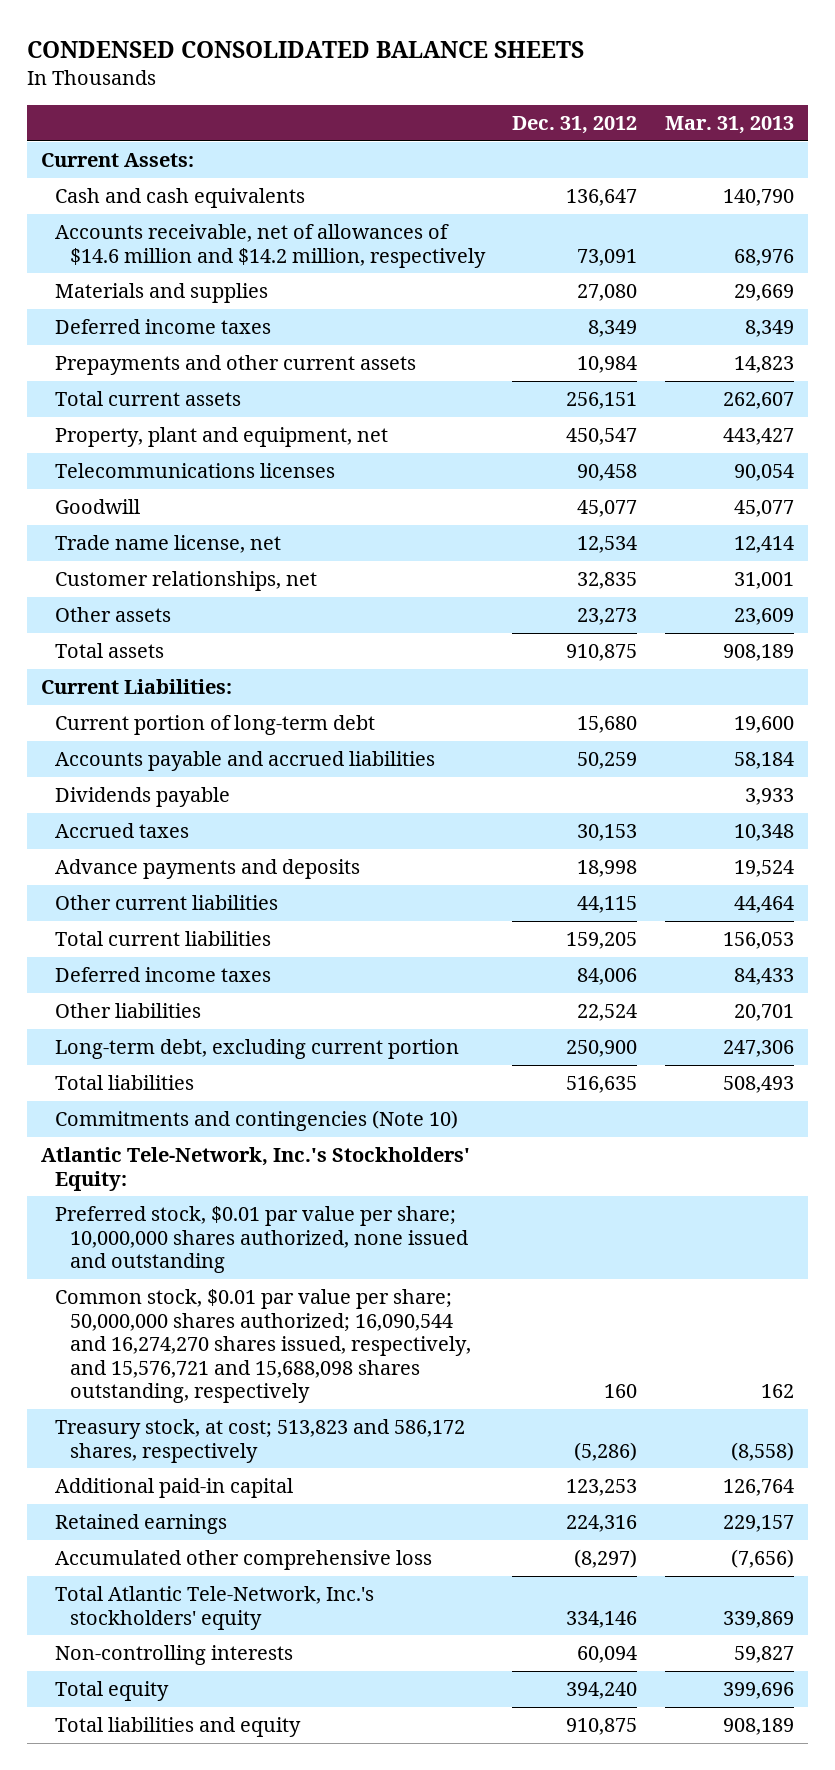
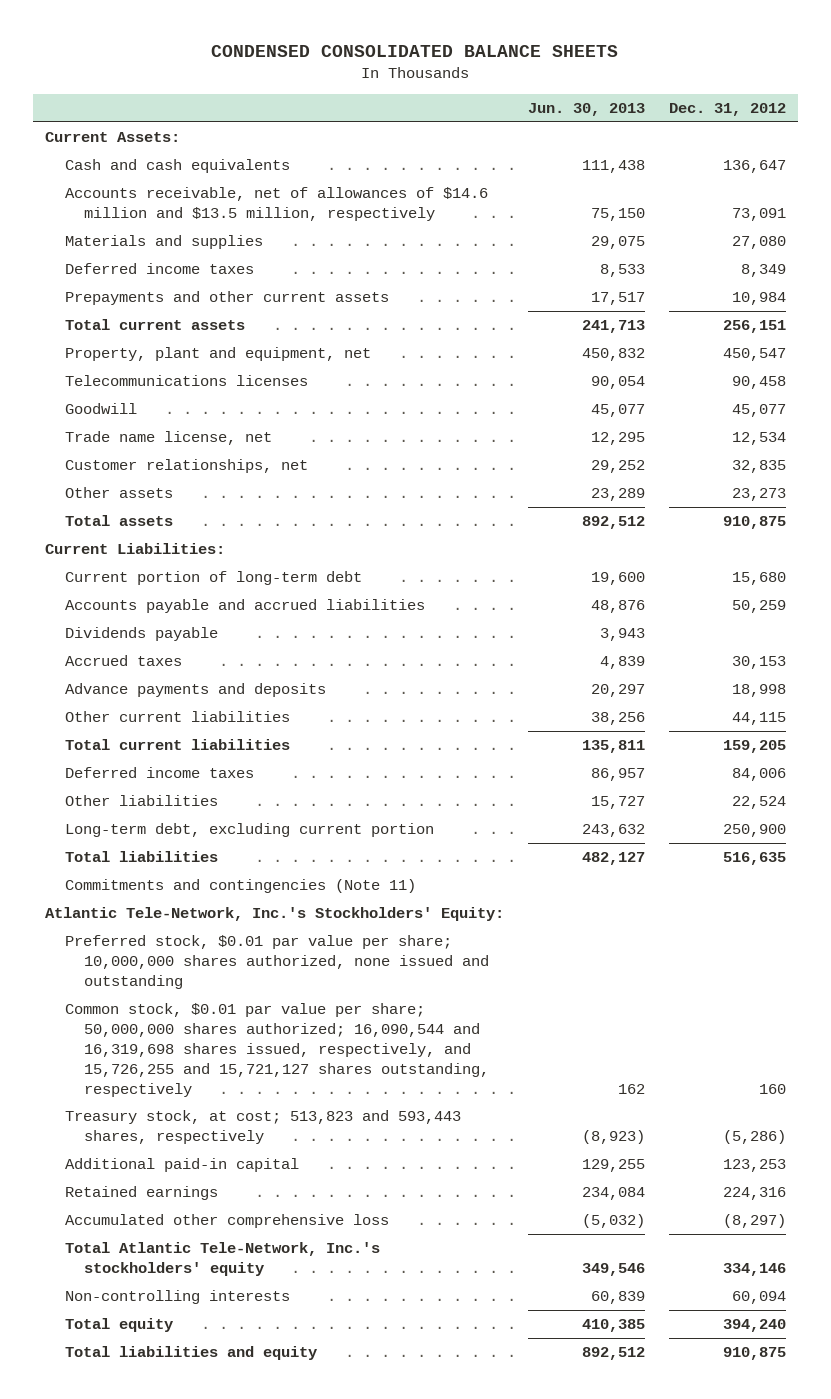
- | Dec. 31, 2012 | Mar. 31, 2013
+ | Jun. 30, 2013 | Dec. 31, 2012
- Accounts receivable, net of allowances of $14.6 million and $14.2 million, respectively | 73,091 | 68,976
+ Accounts receivable, net of allowances of $14.6 million and $13.5 million, respectively | 75,150 | 73,091
- Commitments and contingencies (Note 10)
+ Commitments and contingencies (Note 11)
- Common stock, $0.01 par value per share; 50,000,000 shares authorized; 16,090,544 and 16,274,270 shares issued, respectively, and 15,576,721 and 15,688,098 shares outstanding, respectively | 160 | 162
- Treasury stock, at cost; 513,823 and 586,172 shares, respectively | (5,286) | (8,558)
+ Common stock, $0.01 par value per share; 50,000,000 shares authorized; 16,090,544 and 16,319,698 shares issued, respectively, and 15,726,255 and 15,721,127 shares outstanding, respectively | 162 | 160
+ Treasury stock, at cost; 513,823 and 593,443 shares, respectively | (8,923) | (5,286)

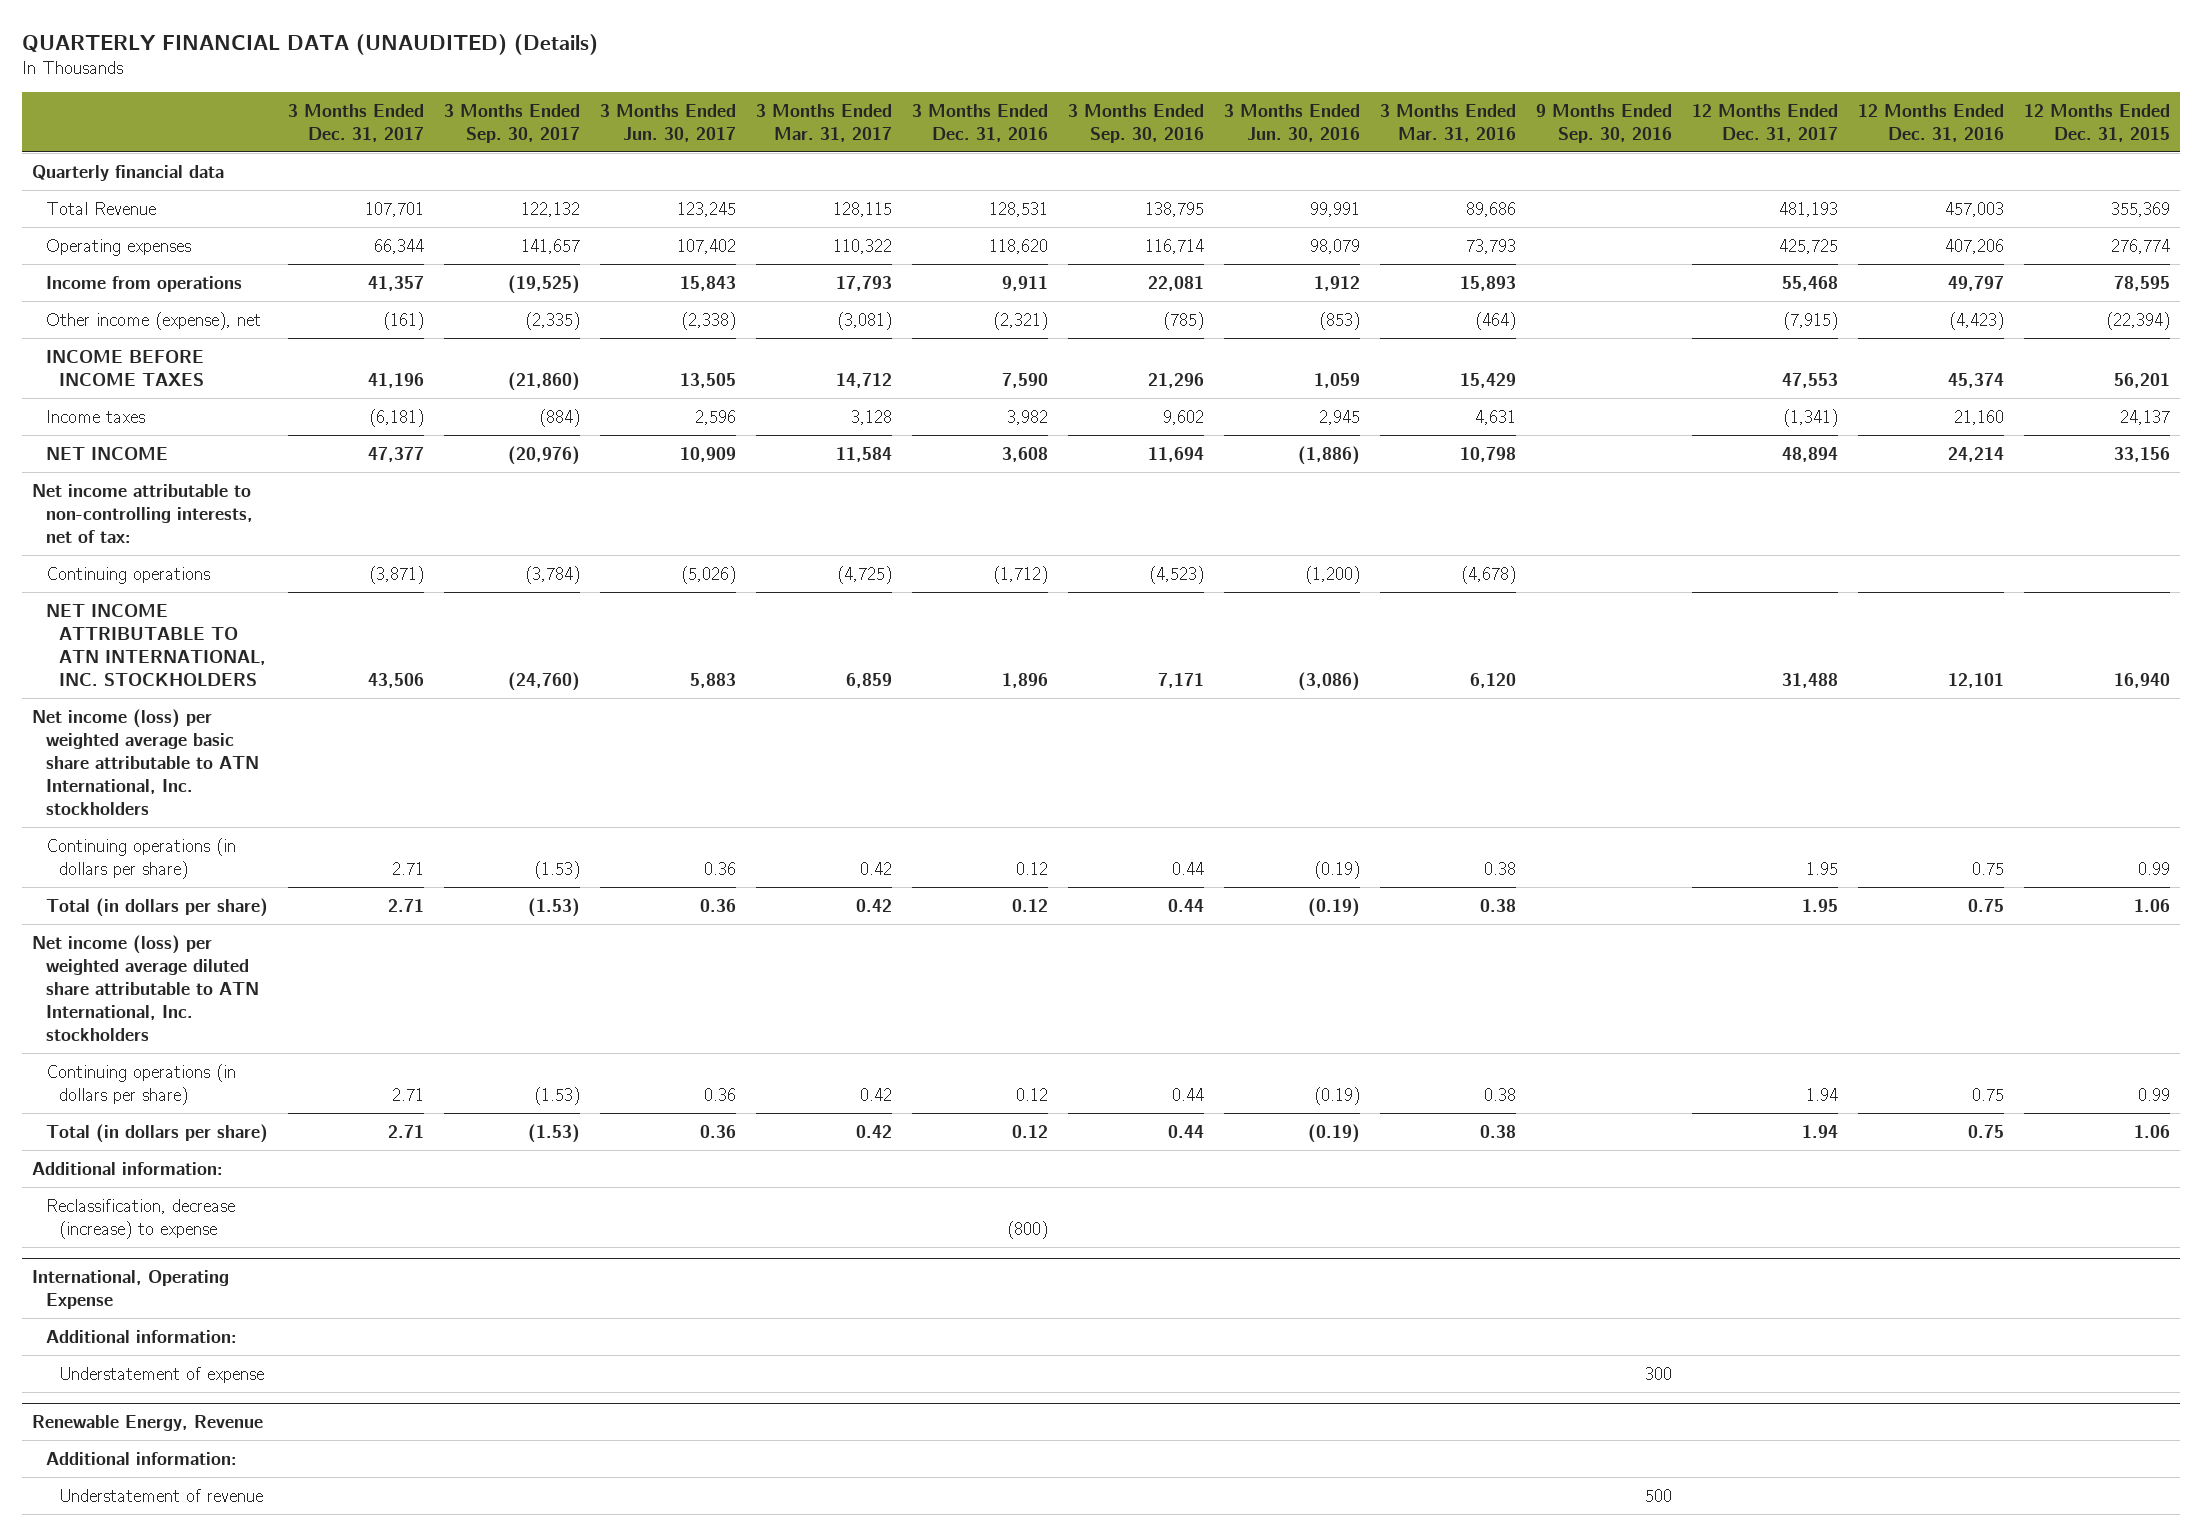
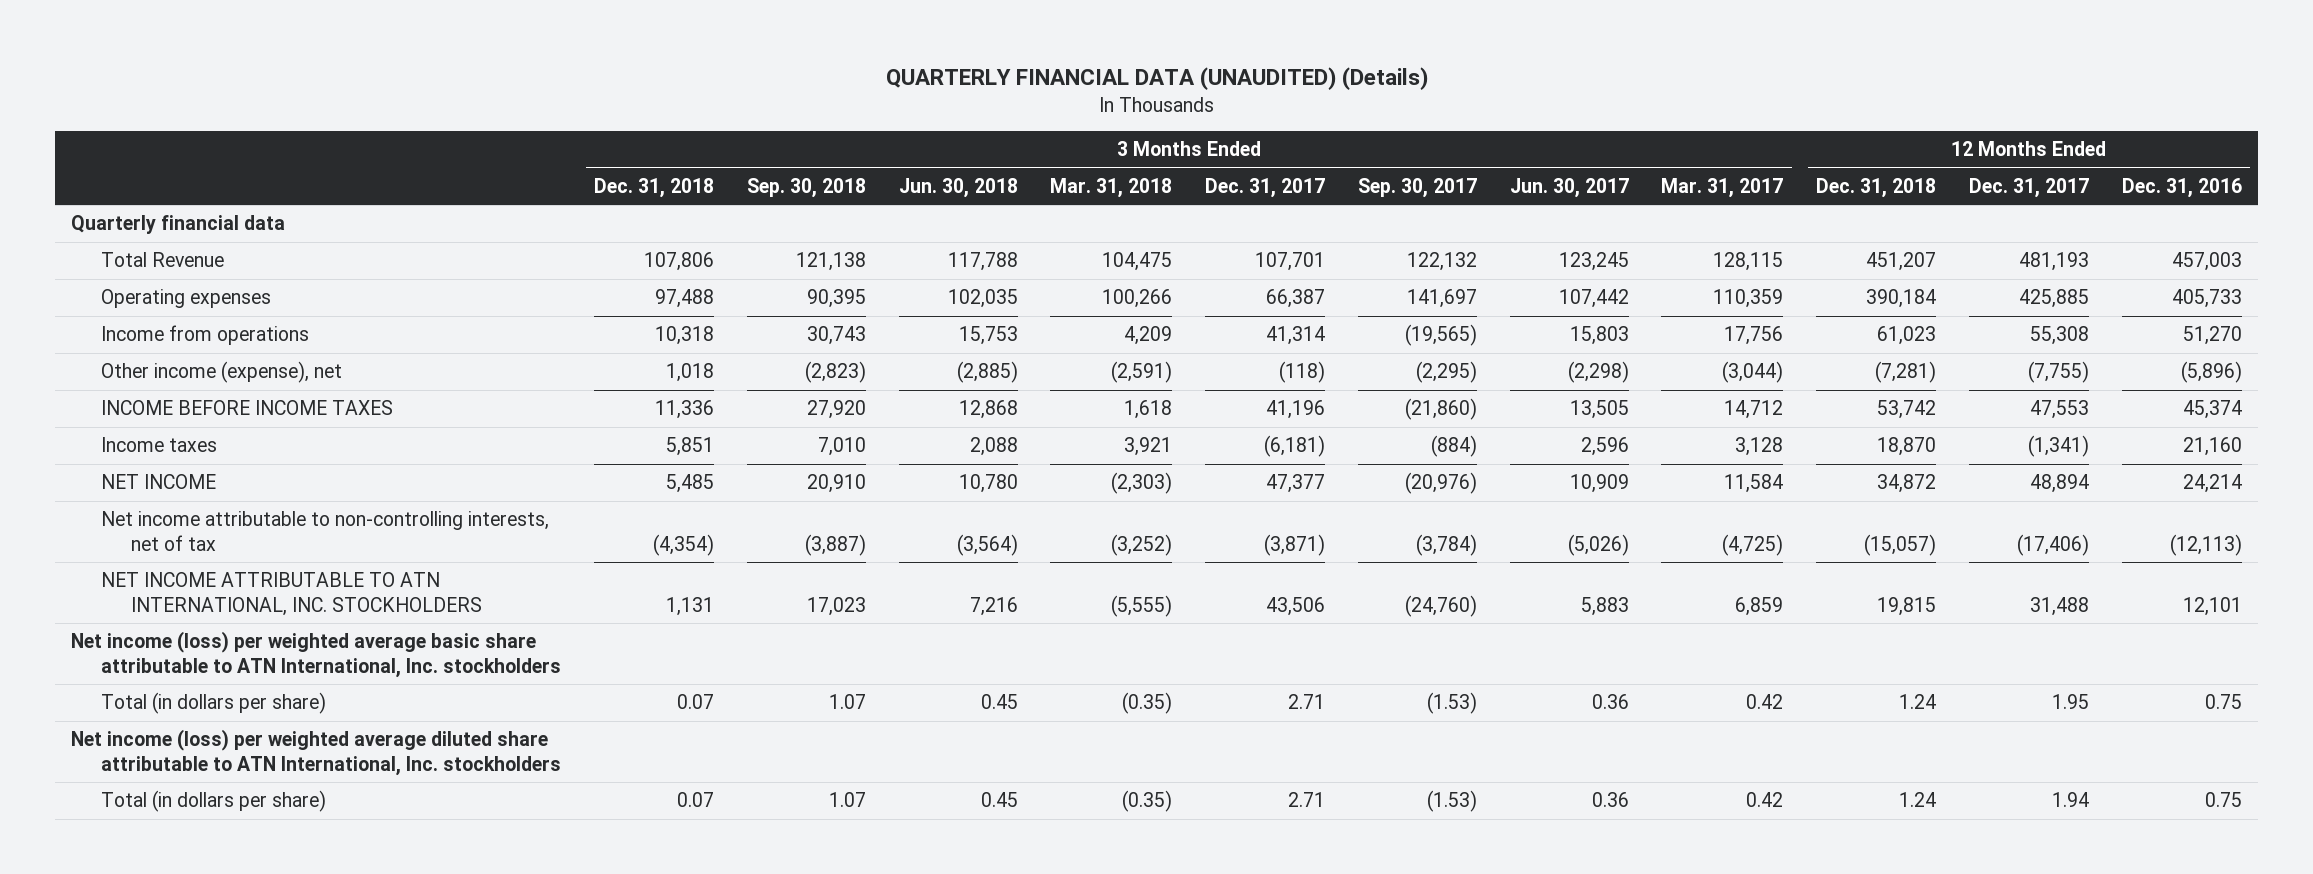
- | 3 Months Ended Dec. 31, 2017 | 3 Months Ended Sep. 30, 2017 | 3 Months Ended Jun. 30, 2017 | 3 Months Ended Mar. 31, 2017 | 3 Months Ended Dec. 31, 2016 | 3 Months Ended Sep. 30, 2016 | 3 Months Ended Jun. 30, 2016 | 3 Months Ended Mar. 31, 2016 | 9 Months Ended Sep. 30, 2016 | 12 Months Ended Dec. 31, 2017 | 12 Months Ended Dec. 31, 2016 | 12 Months Ended Dec. 31, 2015
+ | 3 Months Ended Dec. 31, 2018 | 3 Months Ended Sep. 30, 2018 | 3 Months Ended Jun. 30, 2018 | 3 Months Ended Mar. 31, 2018 | 3 Months Ended Dec. 31, 2017 | 3 Months Ended Sep. 30, 2017 | 3 Months Ended Jun. 30, 2017 | 3 Months Ended Mar. 31, 2017 | 12 Months Ended Dec. 31, 2018 | 12 Months Ended Dec. 31, 2017 | 12 Months Ended Dec. 31, 2016
- Operating expenses | 66,344 | 141,657 | 107,402 | 110,322 | 118,620 | 116,714 | 98,079 | 73,793 | | 425,725 | 407,206 | 276,774
- Income from operations | 41,357 | (19,525) | 15,843 | 17,793 | 9,911 | 22,081 | 1,912 | 15,893 | | 55,468 | 49,797 | 78,595
- Other income (expense), net | (161) | (2,335) | (2,338) | (3,081) | (2,321) | (785) | (853) | (464) | | (7,915) | (4,423) | (22,394)
+ Operating expenses | 97,488 | 90,395 | 102,035 | 100,266 | 66,387 | 141,697 | 107,442 | 110,359 | 390,184 | 425,885 | 405,733
+ Income from operations | 10,318 | 30,743 | 15,753 | 4,209 | 41,314 | (19,565) | 15,803 | 17,756 | 61,023 | 55,308 | 51,270
+ Other income (expense), net | 1,018 | (2,823) | (2,885) | (2,591) | (118) | (2,295) | (2,298) | (3,044) | (7,281) | (7,755) | (5,896)
- Net income attributable to non-controlling interests, net of tax:
- Continuing operations | (3,871) | (3,784) | (5,026) | (4,725) | (1,712) | (4,523) | (1,200) | (4,678) | | | |
+ Net income attributable to non-controlling interests, net of tax | (4,354) | (3,887) | (3,564) | (3,252) | (3,871) | (3,784) | (5,026) | (4,725) | (15,057) | (17,406) | (12,113)
- Continuing operations (in dollars per share) | 2.71 | (1.53) | 0.36 | 0.42 | 0.12 | 0.44 | (0.19) | 0.38 | | 1.95 | 0.75 | 0.99
- Continuing operations (in dollars per share) | 2.71 | (1.53) | 0.36 | 0.42 | 0.12 | 0.44 | (0.19) | 0.38 | | 1.94 | 0.75 | 0.99
- Additional information:
- Reclassification, decrease (increase) to expense | | | | | (800) | | | | | | |
- International, Operating Expense
- Additional information:
- Understatement of expense | | | | | | | | | 300 | | |
- Renewable Energy, Revenue
- Additional information:
- Understatement of revenue | | | | | | | | | 500 | | |

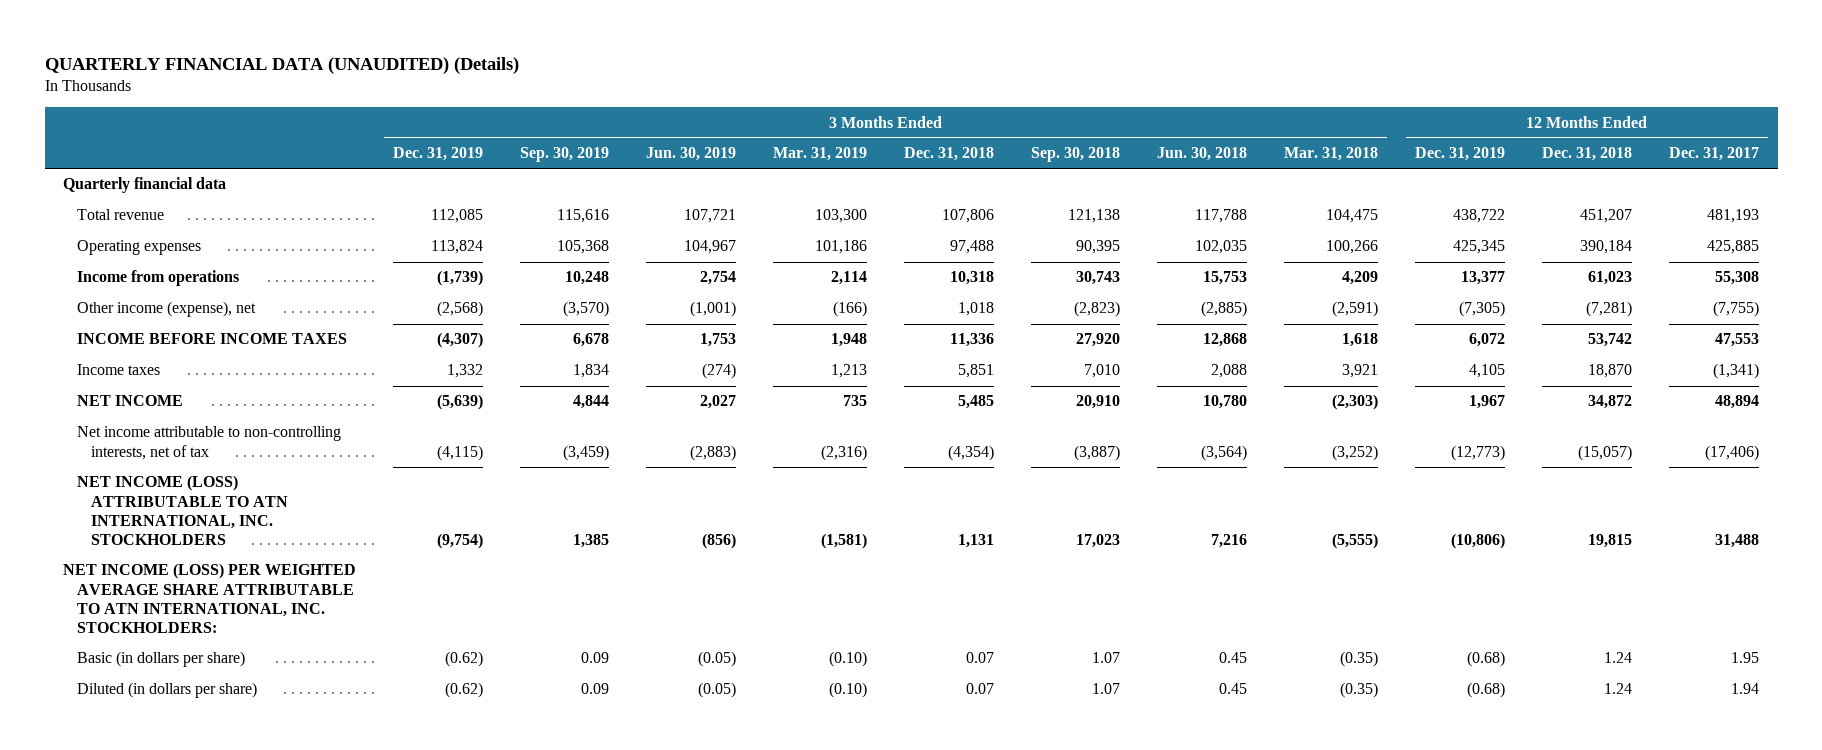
- | 3 Months Ended Dec. 31, 2018 | 3 Months Ended Sep. 30, 2018 | 3 Months Ended Jun. 30, 2018 | 3 Months Ended Mar. 31, 2018 | 3 Months Ended Dec. 31, 2017 | 3 Months Ended Sep. 30, 2017 | 3 Months Ended Jun. 30, 2017 | 3 Months Ended Mar. 31, 2017 | 12 Months Ended Dec. 31, 2018 | 12 Months Ended Dec. 31, 2017 | 12 Months Ended Dec. 31, 2016
+ | 3 Months Ended Dec. 31, 2019 | 3 Months Ended Sep. 30, 2019 | 3 Months Ended Jun. 30, 2019 | 3 Months Ended Mar. 31, 2019 | 3 Months Ended Dec. 31, 2018 | 3 Months Ended Sep. 30, 2018 | 3 Months Ended Jun. 30, 2018 | 3 Months Ended Mar. 31, 2018 | 12 Months Ended Dec. 31, 2019 | 12 Months Ended Dec. 31, 2018 | 12 Months Ended Dec. 31, 2017
- Total Revenue | 107,806 | 121,138 | 117,788 | 104,475 | 107,701 | 122,132 | 123,245 | 128,115 | 451,207 | 481,193 | 457,003
+ Total revenue | 112,085 | 115,616 | 107,721 | 103,300 | 107,806 | 121,138 | 117,788 | 104,475 | 438,722 | 451,207 | 481,193
- NET INCOME ATTRIBUTABLE TO ATN INTERNATIONAL, INC. STOCKHOLDERS | 1,131 | 17,023 | 7,216 | (5,555) | 43,506 | (24,760) | 5,883 | 6,859 | 19,815 | 31,488 | 12,101
- Net income (loss) per weighted average basic share attributable to ATN International, Inc. stockholders
- Total (in dollars per share) | 0.07 | 1.07 | 0.45 | (0.35) | 2.71 | (1.53) | 0.36 | 0.42 | 1.24 | 1.95 | 0.75
- Net income (loss) per weighted average diluted share attributable to ATN International, Inc. stockholders
- Total (in dollars per share) | 0.07 | 1.07 | 0.45 | (0.35) | 2.71 | (1.53) | 0.36 | 0.42 | 1.24 | 1.94 | 0.75
+ NET INCOME (LOSS) ATTRIBUTABLE TO ATN INTERNATIONAL, INC. STOCKHOLDERS | (9,754) | 1,385 | (856) | (1,581) | 1,131 | 17,023 | 7,216 | (5,555) | (10,806) | 19,815 | 31,488
+ NET INCOME (LOSS) PER WEIGHTED AVERAGE SHARE ATTRIBUTABLE TO ATN INTERNATIONAL, INC. STOCKHOLDERS:
+ Basic (in dollars per share) | (0.62) | 0.09 | (0.05) | (0.10) | 0.07 | 1.07 | 0.45 | (0.35) | (0.68) | 1.24 | 1.95
+ Diluted (in dollars per share) | (0.62) | 0.09 | (0.05) | (0.10) | 0.07 | 1.07 | 0.45 | (0.35) | (0.68) | 1.24 | 1.94

